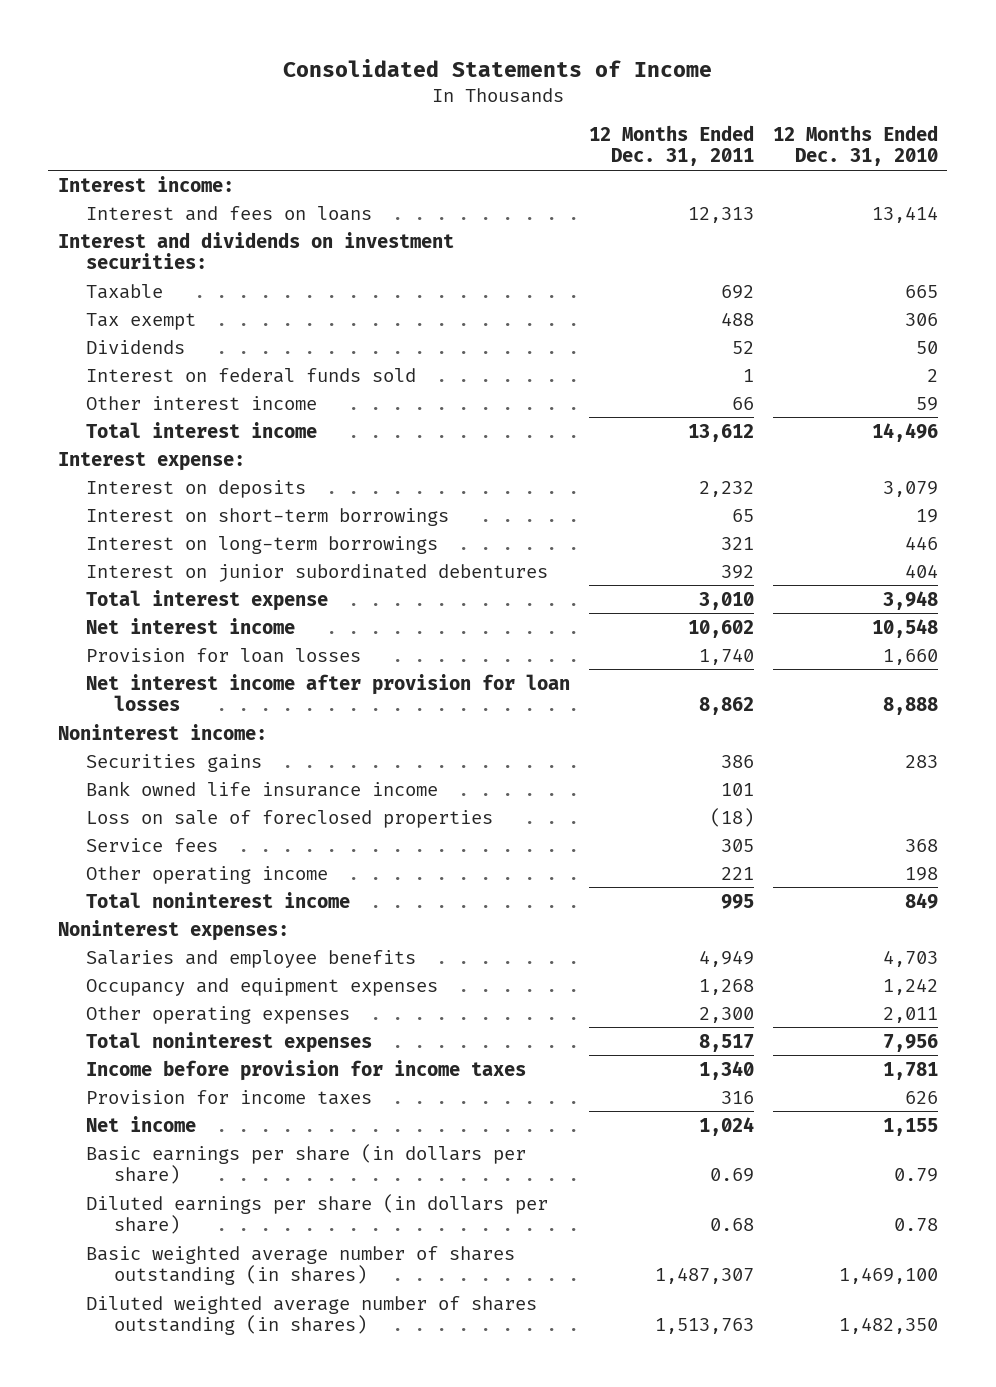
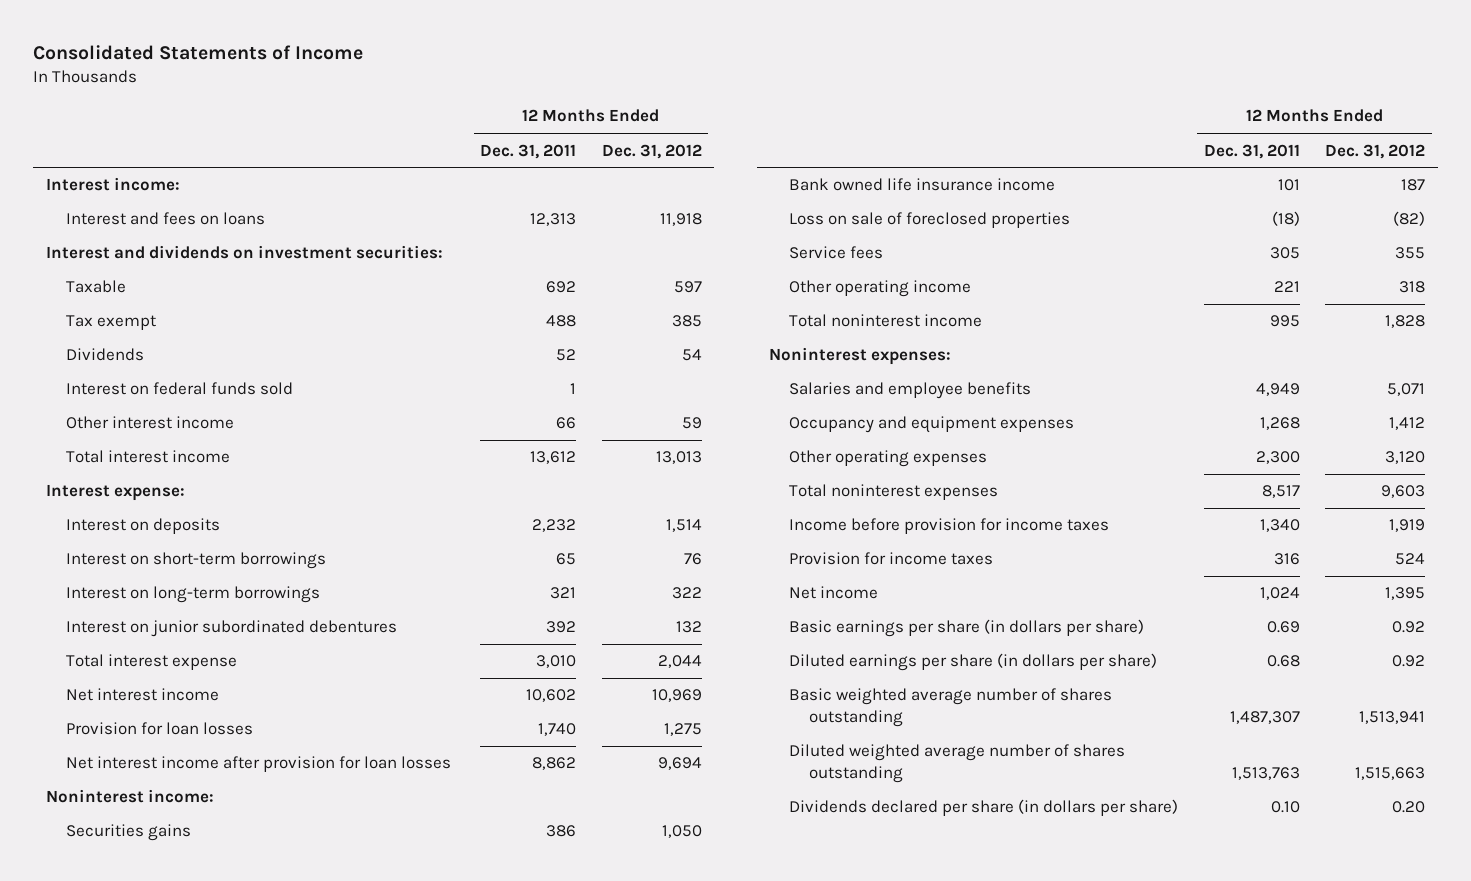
- | 12 Months Ended Dec. 31, 2011 | 12 Months Ended Dec. 31, 2010
+ | 12 Months Ended Dec. 31, 2011 | 12 Months Ended Dec. 31, 2012
- Basic weighted average number of shares outstanding (in shares) | 1,487,307 | 1,469,100
- Diluted weighted average number of shares outstanding (in shares) | 1,513,763 | 1,482,350
+ Basic weighted average number of shares outstanding | 1,487,307 | 1,513,941
+ Diluted weighted average number of shares outstanding | 1,513,763 | 1,515,663
+ Dividends declared per share (in dollars per share) | 0.10 | 0.20

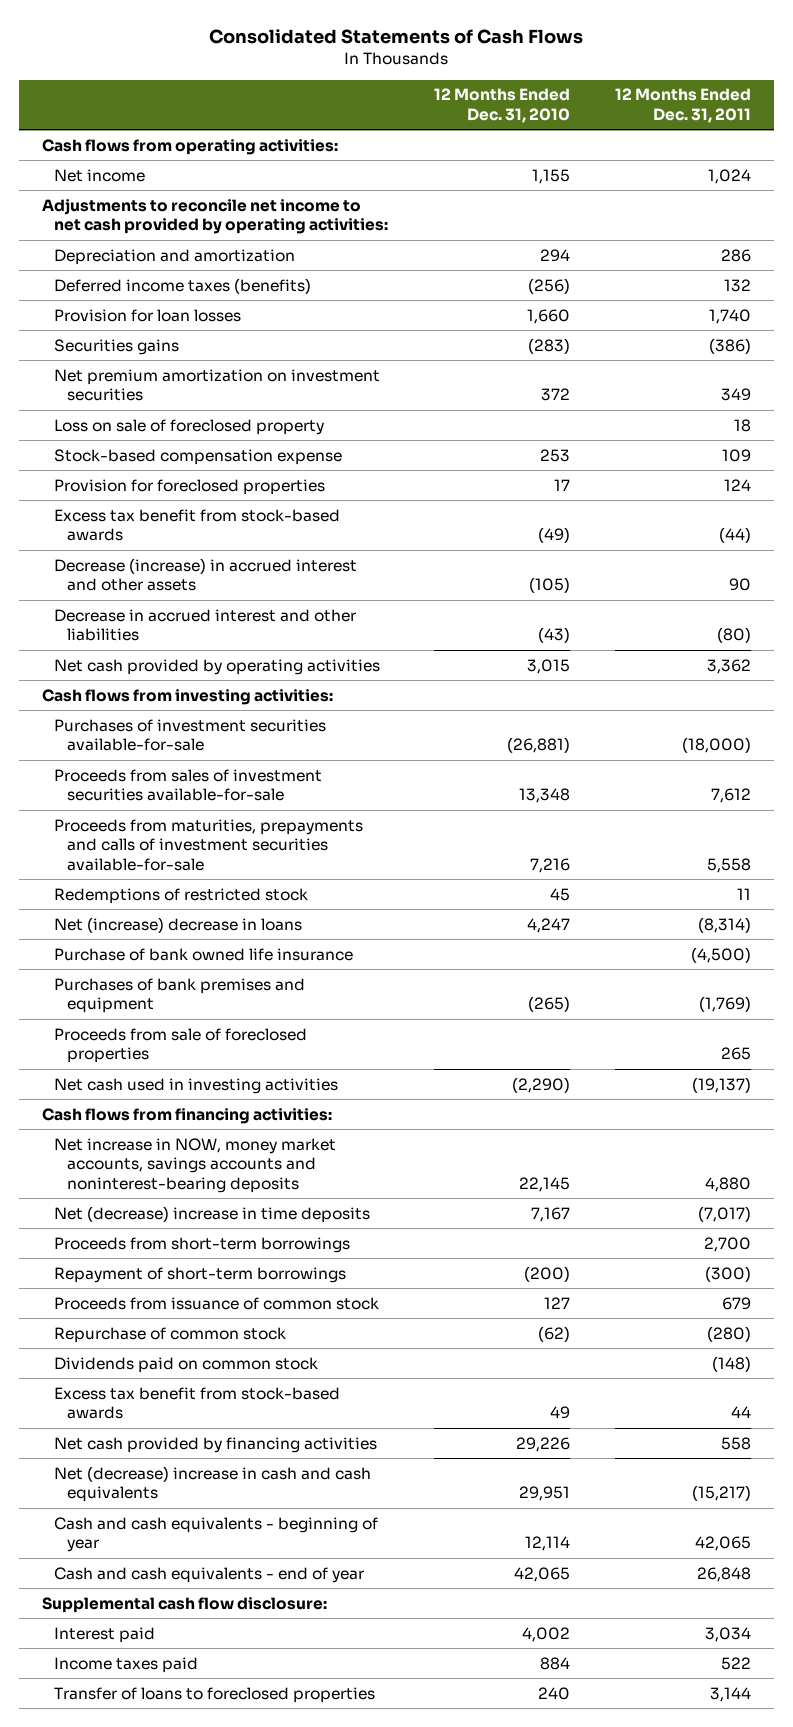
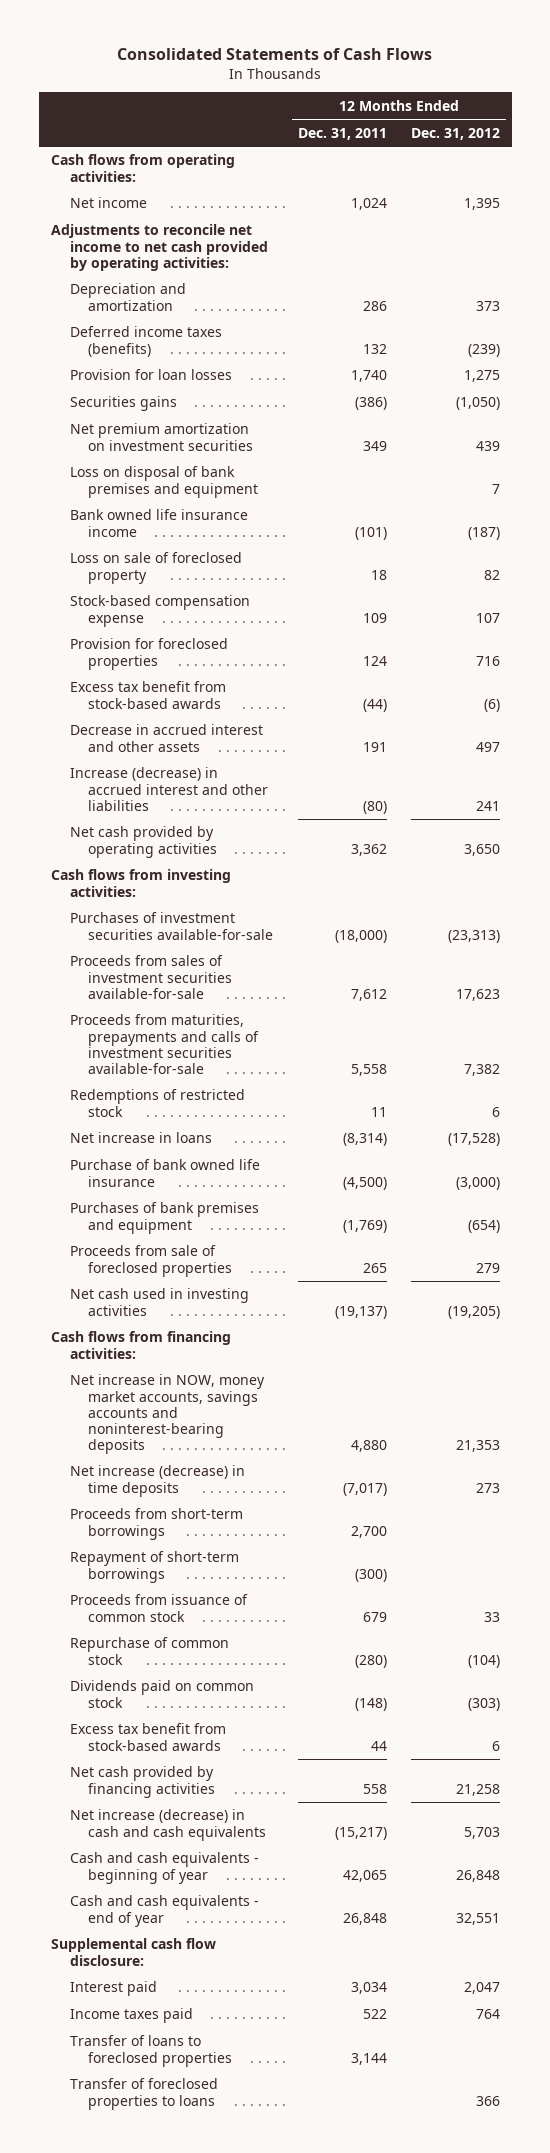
- | 12 Months Ended Dec. 31, 2010 | 12 Months Ended Dec. 31, 2011
+ | 12 Months Ended Dec. 31, 2011 | 12 Months Ended Dec. 31, 2012
+ Loss on disposal of bank premises and equipment | | 7
+ Bank owned life insurance income | (101) | (187)
- Decrease (increase) in accrued interest and other assets | (105) | 90
- Decrease in accrued interest and other liabilities | (43) | (80)
+ Decrease in accrued interest and other assets | 191 | 497
+ Increase (decrease) in accrued interest and other liabilities | (80) | 241
- Net (increase) decrease in loans | 4,247 | (8,314)
+ Net increase in loans | (8,314) | (17,528)
- Net (decrease) increase in time deposits | 7,167 | (7,017)
+ Net increase (decrease) in time deposits | (7,017) | 273
- Net (decrease) increase in cash and cash equivalents | 29,951 | (15,217)
+ Net increase (decrease) in cash and cash equivalents | (15,217) | 5,703
+ Transfer of foreclosed properties to loans | | 366

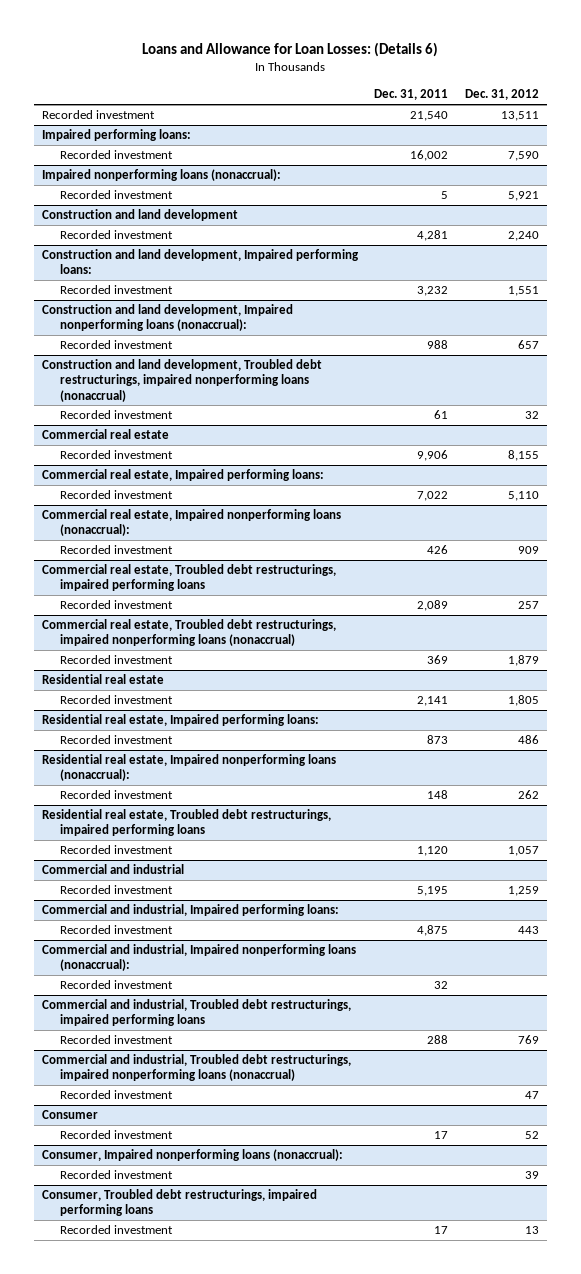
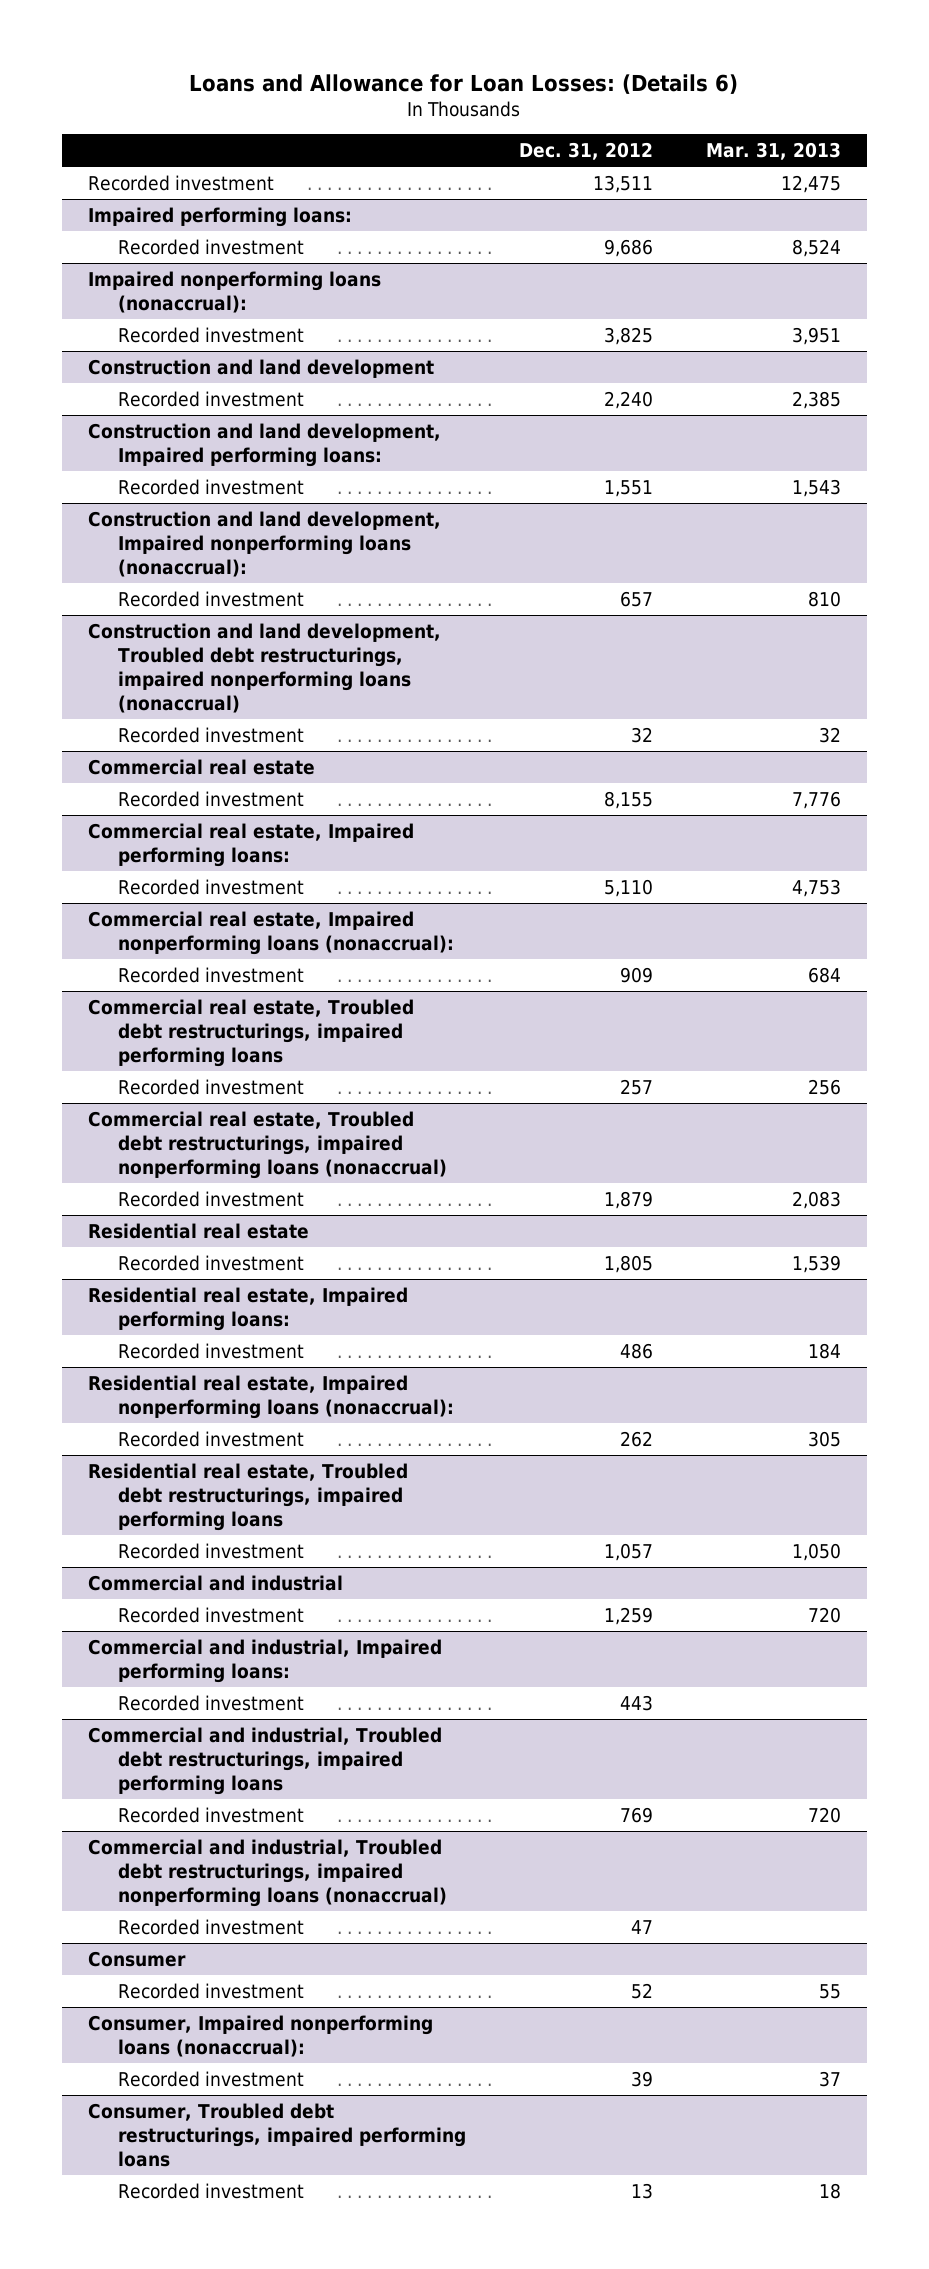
- | Dec. 31, 2011 | Dec. 31, 2012
+ | Dec. 31, 2012 | Mar. 31, 2013
@ Impaired performing loans:
- Recorded investment | 16,002 | 7,590
+ Recorded investment | 9,686 | 8,524
@ Impaired nonperforming loans (nonaccrual):
- Recorded investment | 5 | 5,921
+ Recorded investment | 3,825 | 3,951
- Commercial and industrial, Impaired nonperforming loans (nonaccrual):
- Recorded investment | 32 |

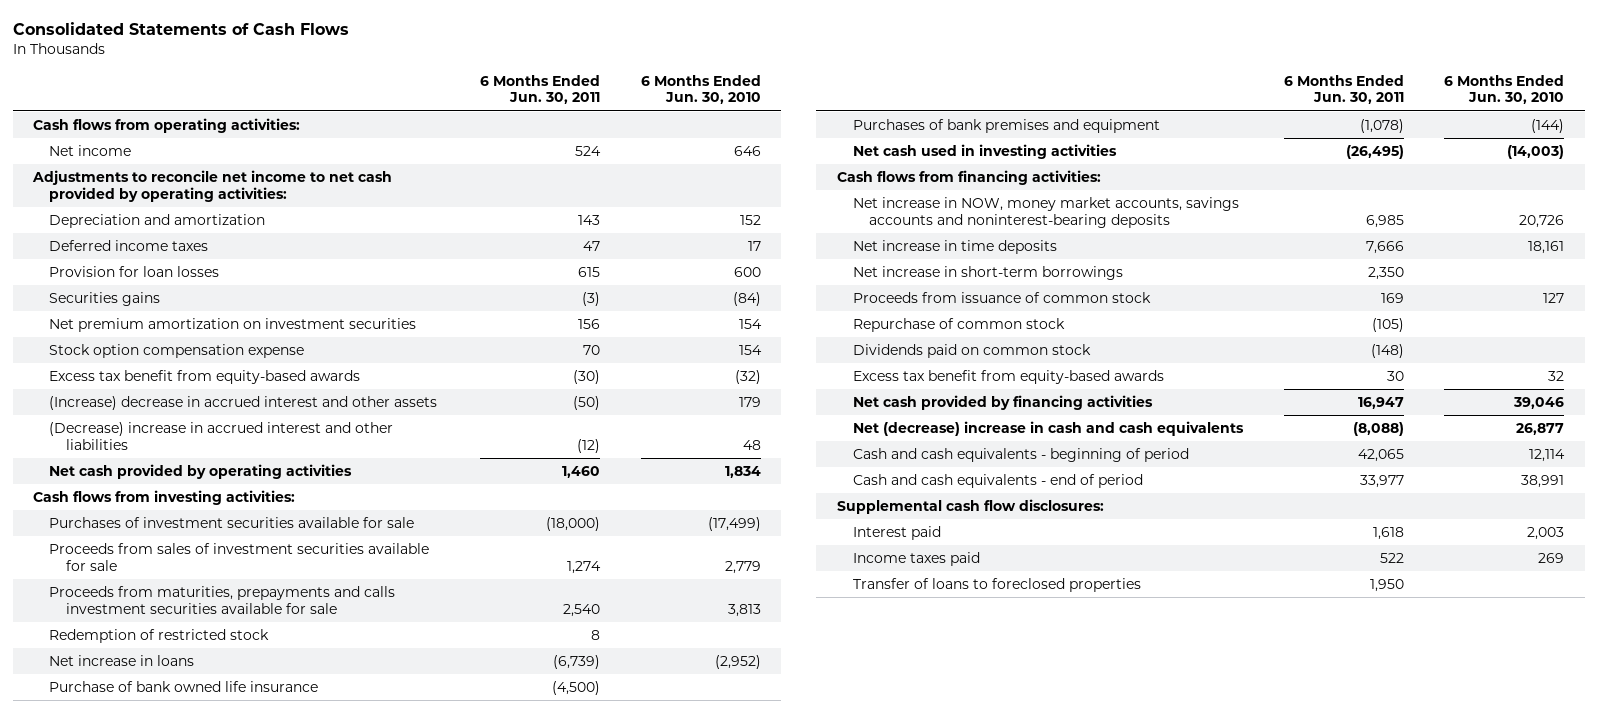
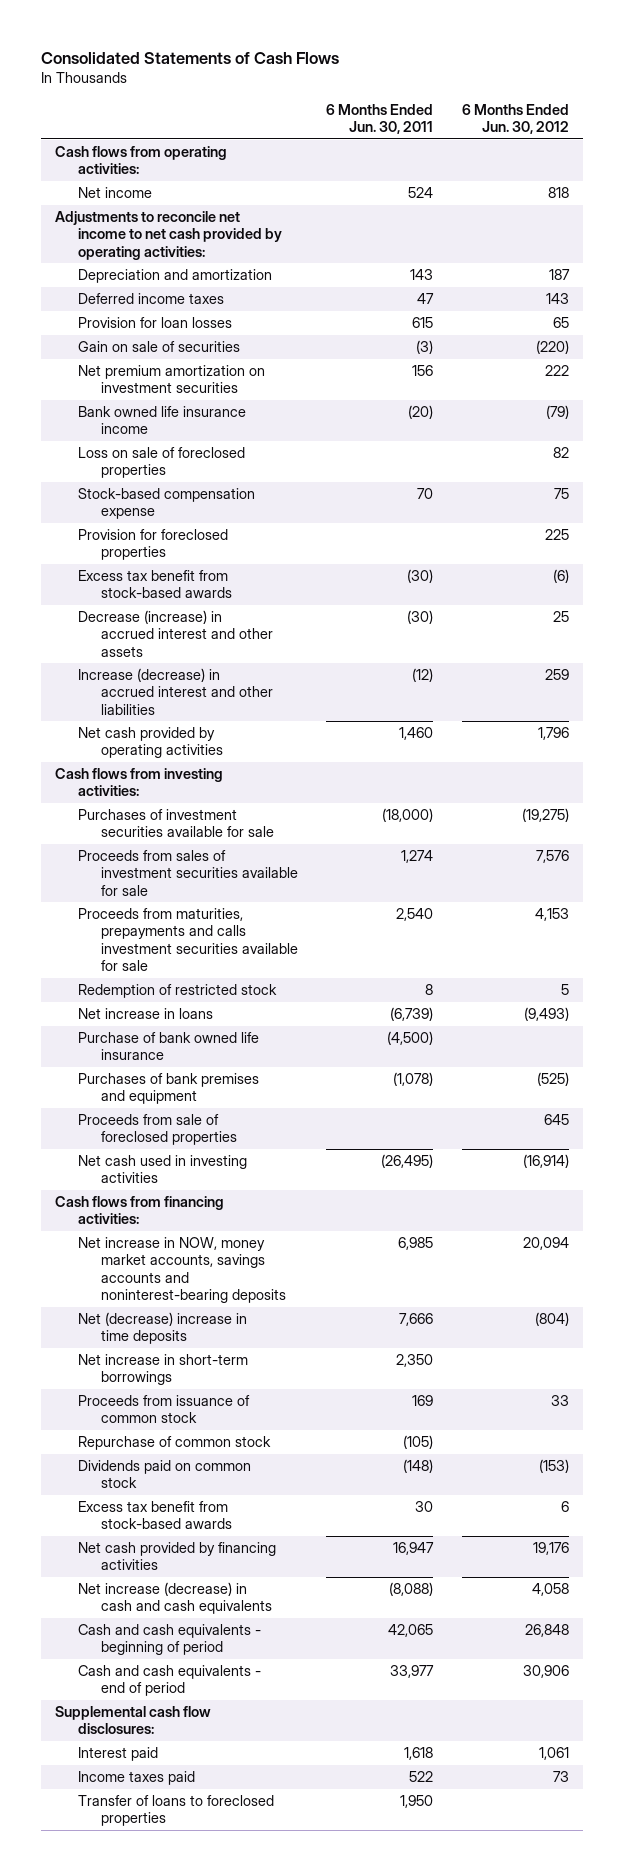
- | 6 Months Ended Jun. 30, 2011 | 6 Months Ended Jun. 30, 2010
+ | 6 Months Ended Jun. 30, 2011 | 6 Months Ended Jun. 30, 2012
- Securities gains | (3) | (84)
+ Gain on sale of securities | (3) | (220)
- Stock option compensation expense | 70 | 154
- Excess tax benefit from equity-based awards | (30) | (32)
- (Increase) decrease in accrued interest and other assets | (50) | 179
- (Decrease) increase in accrued interest and other liabilities | (12) | 48
+ Bank owned life insurance income | (20) | (79)
+ Loss on sale of foreclosed properties | | 82
+ Stock-based compensation expense | 70 | 75
+ Provision for foreclosed properties | | 225
+ Excess tax benefit from stock-based awards | (30) | (6)
+ Decrease (increase) in accrued interest and other assets | (30) | 25
+ Increase (decrease) in accrued interest and other liabilities | (12) | 259
+ Proceeds from sale of foreclosed properties | | 645
- Net increase in time deposits | 7,666 | 18,161
+ Net (decrease) increase in time deposits | 7,666 | (804)
- Excess tax benefit from equity-based awards | 30 | 32
+ Excess tax benefit from stock-based awards | 30 | 6
- Net (decrease) increase in cash and cash equivalents | (8,088) | 26,877
+ Net increase (decrease) in cash and cash equivalents | (8,088) | 4,058

